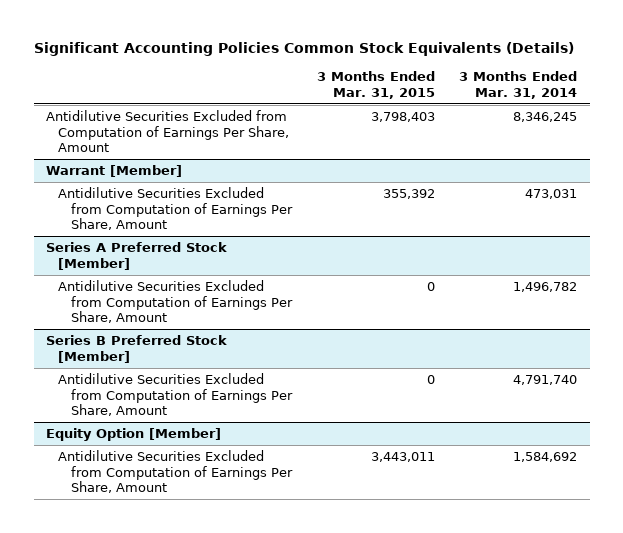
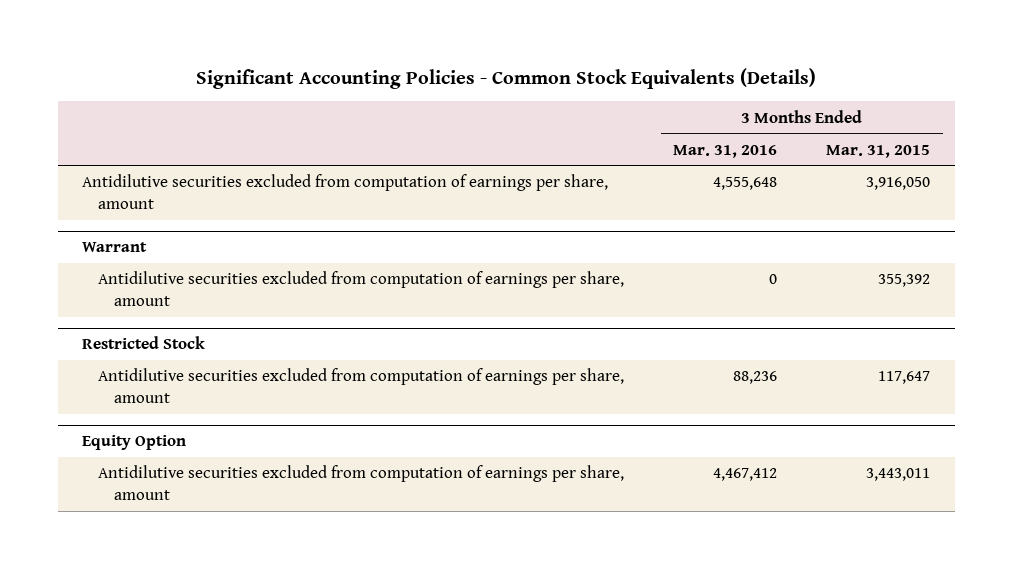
- Significant Accounting Policies Common Stock Equivalents (Details)
+ Significant Accounting Policies - Common Stock Equivalents (Details)
- | 3 Months Ended Mar. 31, 2015 | 3 Months Ended Mar. 31, 2014
+ | 3 Months Ended Mar. 31, 2016 | 3 Months Ended Mar. 31, 2015
- Antidilutive Securities Excluded from Computation of Earnings Per Share, Amount | 3,798,403 | 8,346,245
- Warrant [Member]
- Antidilutive Securities Excluded from Computation of Earnings Per Share, Amount | 355,392 | 473,031
- Series A Preferred Stock [Member]
- Antidilutive Securities Excluded from Computation of Earnings Per Share, Amount | 0 | 1,496,782
- Series B Preferred Stock [Member]
- Antidilutive Securities Excluded from Computation of Earnings Per Share, Amount | 0 | 4,791,740
- Equity Option [Member]
- Antidilutive Securities Excluded from Computation of Earnings Per Share, Amount | 3,443,011 | 1,584,692
+ Antidilutive securities excluded from computation of earnings per share, amount | 4,555,648 | 3,916,050
+ Warrant
+ Antidilutive securities excluded from computation of earnings per share, amount | 0 | 355,392
+ Restricted Stock
+ Antidilutive securities excluded from computation of earnings per share, amount | 88,236 | 117,647
+ Equity Option
+ Antidilutive securities excluded from computation of earnings per share, amount | 4,467,412 | 3,443,011

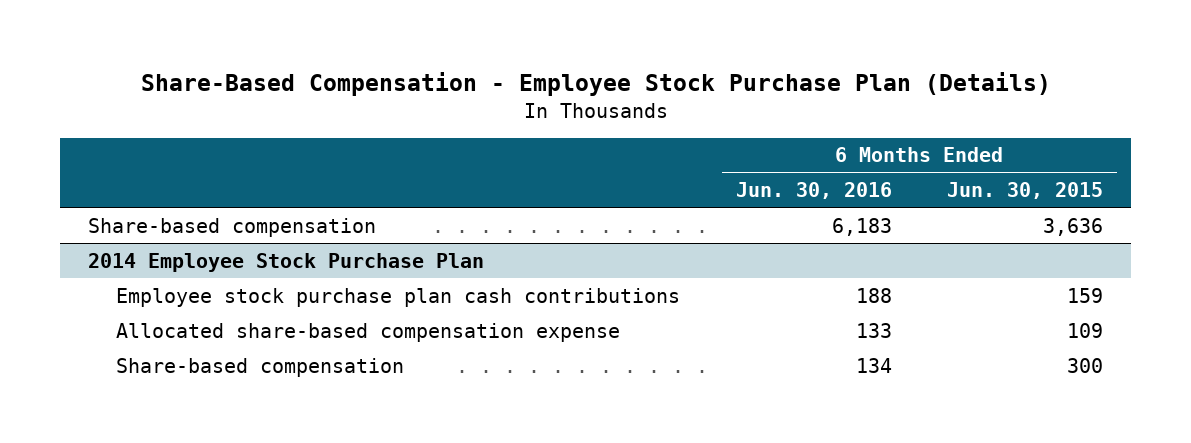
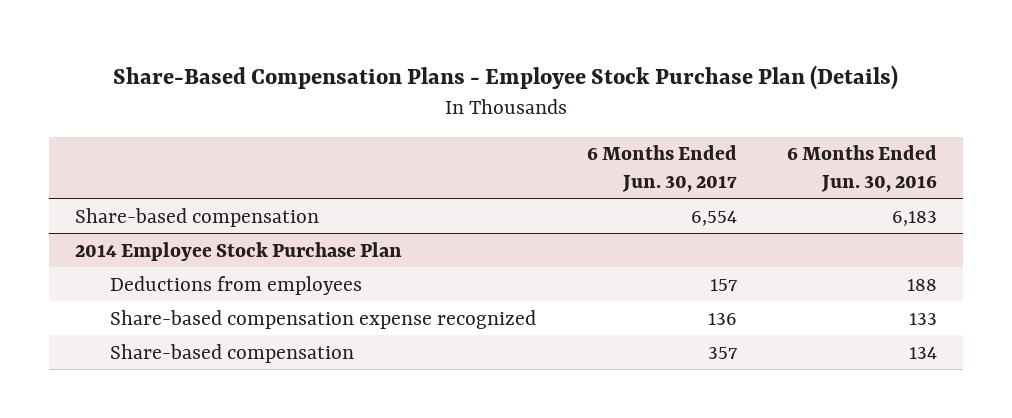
- Share-Based Compensation - Employee Stock Purchase Plan (Details)
+ Share-Based Compensation Plans - Employee Stock Purchase Plan (Details)
- | 6 Months Ended Jun. 30, 2016 | 6 Months Ended Jun. 30, 2015
+ | 6 Months Ended Jun. 30, 2017 | 6 Months Ended Jun. 30, 2016
@ 2014 Employee Stock Purchase Plan
- Employee stock purchase plan cash contributions | 188 | 159
- Allocated share-based compensation expense | 133 | 109
+ Deductions from employees | 157 | 188
+ Share-based compensation expense recognized | 136 | 133

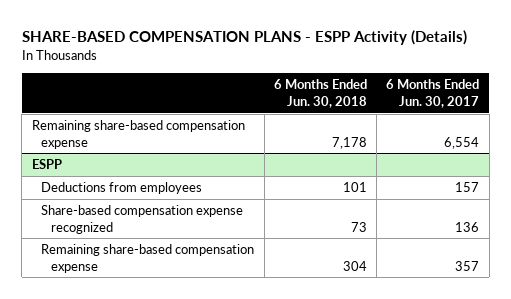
- Share-Based Compensation Plans - Employee Stock Purchase Plan (Details)
+ SHARE-BASED COMPENSATION PLANS - ESPP Activity (Details)
- | 6 Months Ended Jun. 30, 2017 | 6 Months Ended Jun. 30, 2016
+ | 6 Months Ended Jun. 30, 2018 | 6 Months Ended Jun. 30, 2017
- Share-based compensation | 6,554 | 6,183
- 2014 Employee Stock Purchase Plan
+ Remaining share-based compensation expense | 7,178 | 6,554
+ ESPP
- Share-based compensation | 357 | 134
+ Remaining share-based compensation expense | 304 | 357

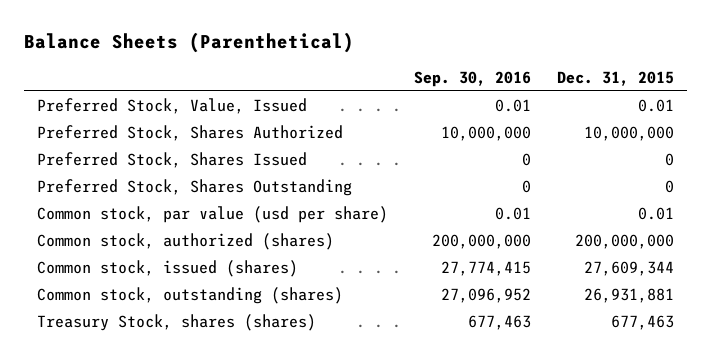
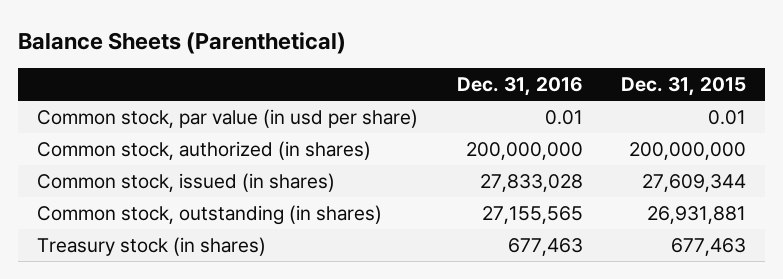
- | Sep. 30, 2016 | Dec. 31, 2015
+ | Dec. 31, 2016 | Dec. 31, 2015
- Preferred Stock, Value, Issued | 0.01 | 0.01
- Preferred Stock, Shares Authorized | 10,000,000 | 10,000,000
- Preferred Stock, Shares Issued | 0 | 0
- Preferred Stock, Shares Outstanding | 0 | 0
- Common stock, par value (usd per share) | 0.01 | 0.01
- Common stock, authorized (shares) | 200,000,000 | 200,000,000
- Common stock, issued (shares) | 27,774,415 | 27,609,344
- Common stock, outstanding (shares) | 27,096,952 | 26,931,881
- Treasury Stock, shares (shares) | 677,463 | 677,463
+ Common stock, par value (in usd per share) | 0.01 | 0.01
+ Common stock, authorized (in shares) | 200,000,000 | 200,000,000
+ Common stock, issued (in shares) | 27,833,028 | 27,609,344
+ Common stock, outstanding (in shares) | 27,155,565 | 26,931,881
+ Treasury stock (in shares) | 677,463 | 677,463

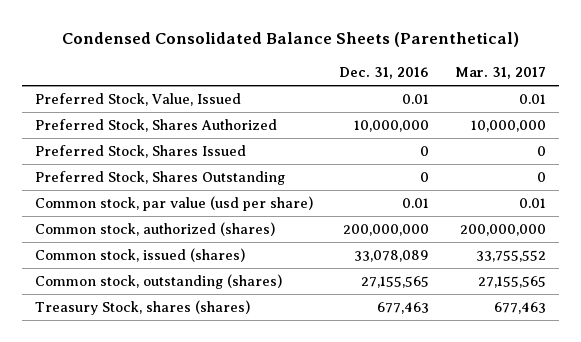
- Balance Sheets (Parenthetical)
+ Condensed Consolidated Balance Sheets (Parenthetical)
- | Dec. 31, 2016 | Dec. 31, 2015
+ | Dec. 31, 2016 | Mar. 31, 2017
- Common stock, par value (in usd per share) | 0.01 | 0.01
- Common stock, authorized (in shares) | 200,000,000 | 200,000,000
- Common stock, issued (in shares) | 27,833,028 | 27,609,344
- Common stock, outstanding (in shares) | 27,155,565 | 26,931,881
- Treasury stock (in shares) | 677,463 | 677,463
+ Preferred Stock, Value, Issued | 0.01 | 0.01
+ Preferred Stock, Shares Authorized | 10,000,000 | 10,000,000
+ Preferred Stock, Shares Issued | 0 | 0
+ Preferred Stock, Shares Outstanding | 0 | 0
+ Common stock, par value (usd per share) | 0.01 | 0.01
+ Common stock, authorized (shares) | 200,000,000 | 200,000,000
+ Common stock, issued (shares) | 33,078,089 | 33,755,552
+ Common stock, outstanding (shares) | 27,155,565 | 27,155,565
+ Treasury Stock, shares (shares) | 677,463 | 677,463

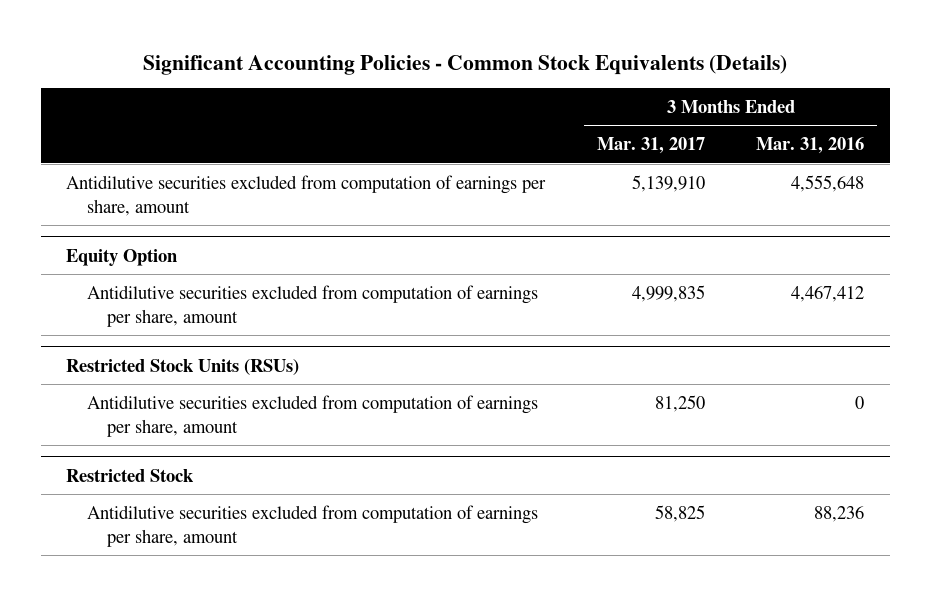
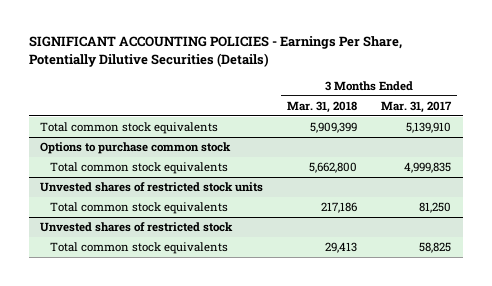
- Significant Accounting Policies - Common Stock Equivalents (Details)
+ SIGNIFICANT ACCOUNTING POLICIES - Earnings Per Share, Potentially Dilutive Securities (Details)
- | 3 Months Ended Mar. 31, 2017 | 3 Months Ended Mar. 31, 2016
+ | 3 Months Ended Mar. 31, 2018 | 3 Months Ended Mar. 31, 2017
- Antidilutive securities excluded from computation of earnings per share, amount | 5,139,910 | 4,555,648
- Equity Option
- Antidilutive securities excluded from computation of earnings per share, amount | 4,999,835 | 4,467,412
- Restricted Stock Units (RSUs)
- Antidilutive securities excluded from computation of earnings per share, amount | 81,250 | 0
- Restricted Stock
- Antidilutive securities excluded from computation of earnings per share, amount | 58,825 | 88,236
+ Total common stock equivalents | 5,909,399 | 5,139,910
+ Options to purchase common stock
+ Total common stock equivalents | 5,662,800 | 4,999,835
+ Unvested shares of restricted stock units
+ Total common stock equivalents | 217,186 | 81,250
+ Unvested shares of restricted stock
+ Total common stock equivalents | 29,413 | 58,825

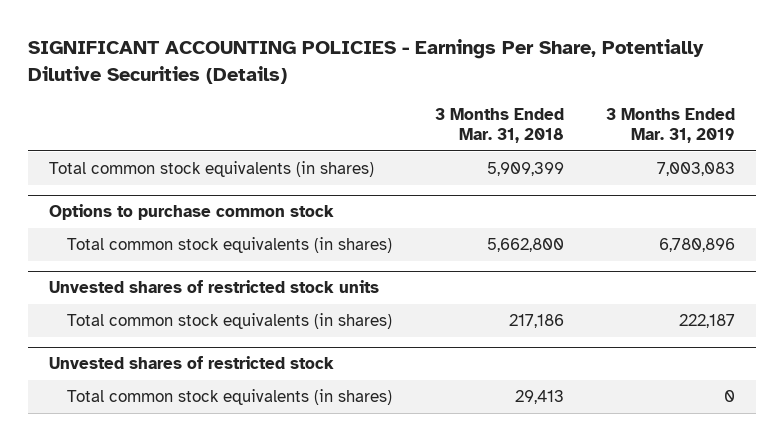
- | 3 Months Ended Mar. 31, 2018 | 3 Months Ended Mar. 31, 2017
+ | 3 Months Ended Mar. 31, 2018 | 3 Months Ended Mar. 31, 2019
- Total common stock equivalents | 5,909,399 | 5,139,910
+ Total common stock equivalents (in shares) | 5,909,399 | 7,003,083
@ Options to purchase common stock
- Total common stock equivalents | 5,662,800 | 4,999,835
+ Total common stock equivalents (in shares) | 5,662,800 | 6,780,896
@ Unvested shares of restricted stock units
- Total common stock equivalents | 217,186 | 81,250
+ Total common stock equivalents (in shares) | 217,186 | 222,187
@ Unvested shares of restricted stock
- Total common stock equivalents | 29,413 | 58,825
+ Total common stock equivalents (in shares) | 29,413 | 0

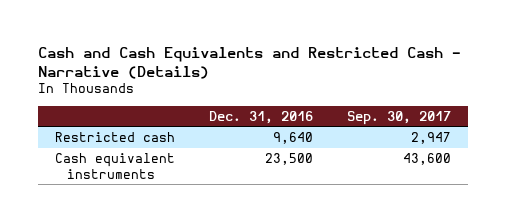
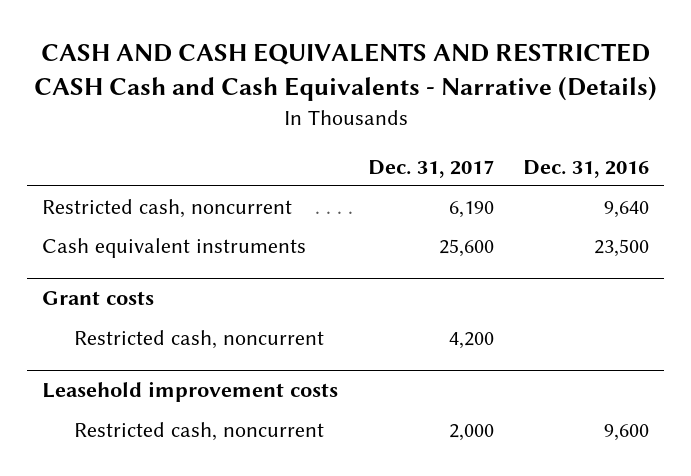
- Cash and Cash Equivalents and Restricted Cash - Narrative (Details)
+ CASH AND CASH EQUIVALENTS AND RESTRICTED CASH Cash and Cash Equivalents - Narrative (Details)
- | Dec. 31, 2016 | Sep. 30, 2017
+ | Dec. 31, 2017 | Dec. 31, 2016
- Restricted cash | 9,640 | 2,947
+ Restricted cash, noncurrent | 6,190 | 9,640
+ Grant costs
+ Restricted cash, noncurrent | 4,200 |
+ Leasehold improvement costs
+ Restricted cash, noncurrent | 2,000 | 9,600

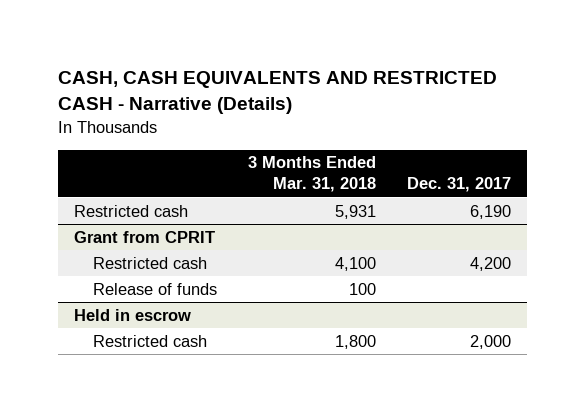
- CASH AND CASH EQUIVALENTS AND RESTRICTED CASH Cash and Cash Equivalents - Narrative (Details)
+ CASH, CASH EQUIVALENTS AND RESTRICTED CASH - Narrative (Details)
- | Dec. 31, 2017 | Dec. 31, 2016
+ | 3 Months Ended Mar. 31, 2018 | Dec. 31, 2017
- Restricted cash, noncurrent | 6,190 | 9,640
- Cash equivalent instruments | 25,600 | 23,500
- Grant costs
- Restricted cash, noncurrent | 4,200 |
- Leasehold improvement costs
- Restricted cash, noncurrent | 2,000 | 9,600
+ Restricted cash | 5,931 | 6,190
+ Grant from CPRIT
+ Restricted cash | 4,100 | 4,200
+ Release of funds | 100 |
+ Held in escrow
+ Restricted cash | 1,800 | 2,000

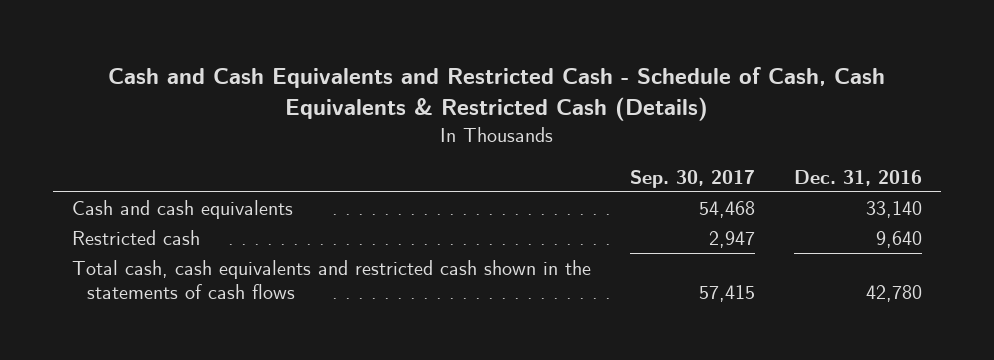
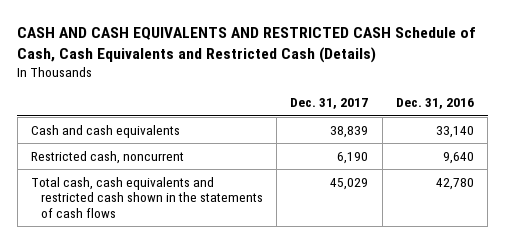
- Cash and Cash Equivalents and Restricted Cash - Schedule of Cash, Cash Equivalents & Restricted Cash (Details)
+ CASH AND CASH EQUIVALENTS AND RESTRICTED CASH Schedule of Cash, Cash Equivalents and Restricted Cash (Details)
- | Sep. 30, 2017 | Dec. 31, 2016
+ | Dec. 31, 2017 | Dec. 31, 2016
- Restricted cash | 2,947 | 9,640
+ Restricted cash, noncurrent | 6,190 | 9,640

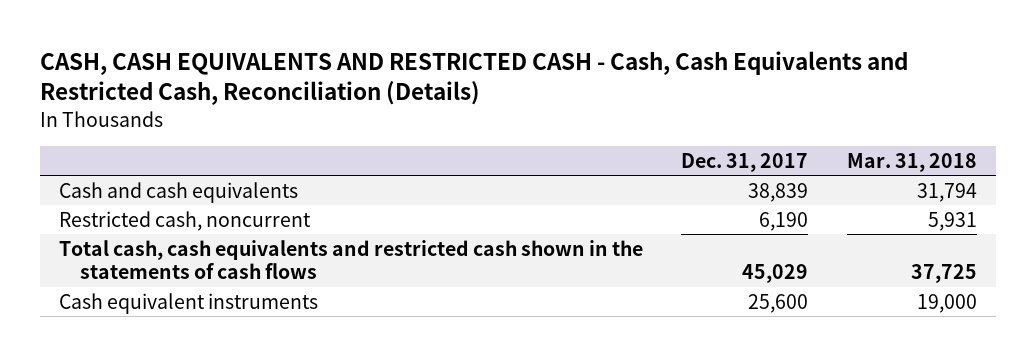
- CASH AND CASH EQUIVALENTS AND RESTRICTED CASH Schedule of Cash, Cash Equivalents and Restricted Cash (Details)
+ CASH, CASH EQUIVALENTS AND RESTRICTED CASH - Cash, Cash Equivalents and Restricted Cash, Reconciliation (Details)
- | Dec. 31, 2017 | Dec. 31, 2016
+ | Dec. 31, 2017 | Mar. 31, 2018
+ Cash equivalent instruments | 25,600 | 19,000

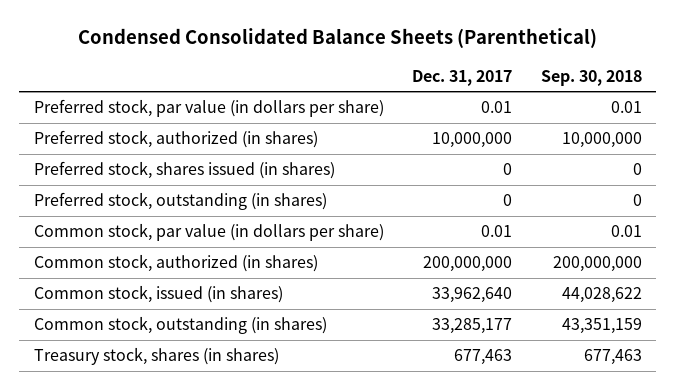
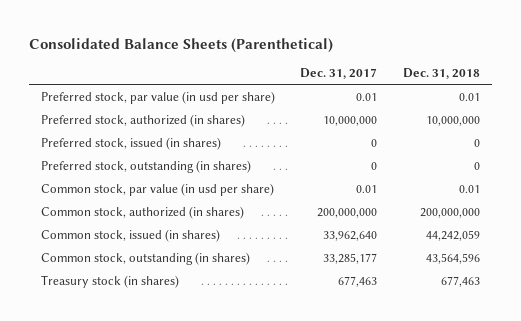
- Condensed Consolidated Balance Sheets (Parenthetical)
+ Consolidated Balance Sheets (Parenthetical)
- | Dec. 31, 2017 | Sep. 30, 2018
+ | Dec. 31, 2017 | Dec. 31, 2018
- Preferred stock, par value (in dollars per share) | 0.01 | 0.01
+ Preferred stock, par value (in usd per share) | 0.01 | 0.01
- Preferred stock, shares issued (in shares) | 0 | 0
+ Preferred stock, issued (in shares) | 0 | 0
- Common stock, par value (in dollars per share) | 0.01 | 0.01
+ Common stock, par value (in usd per share) | 0.01 | 0.01
- Treasury stock, shares (in shares) | 677,463 | 677,463
+ Treasury stock (in shares) | 677,463 | 677,463

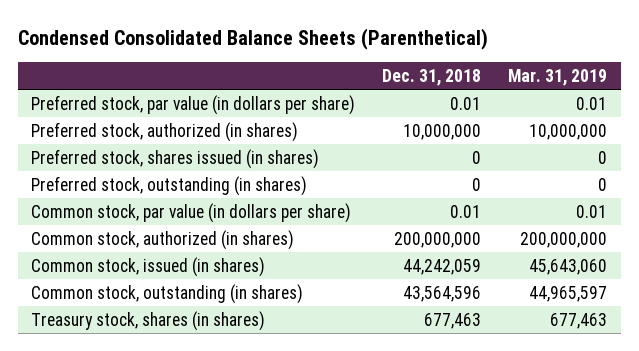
- Consolidated Balance Sheets (Parenthetical)
+ Condensed Consolidated Balance Sheets (Parenthetical)
- | Dec. 31, 2017 | Dec. 31, 2018
+ | Dec. 31, 2018 | Mar. 31, 2019
- Preferred stock, par value (in usd per share) | 0.01 | 0.01
+ Preferred stock, par value (in dollars per share) | 0.01 | 0.01
- Preferred stock, issued (in shares) | 0 | 0
+ Preferred stock, shares issued (in shares) | 0 | 0
- Common stock, par value (in usd per share) | 0.01 | 0.01
+ Common stock, par value (in dollars per share) | 0.01 | 0.01
- Treasury stock (in shares) | 677,463 | 677,463
+ Treasury stock, shares (in shares) | 677,463 | 677,463

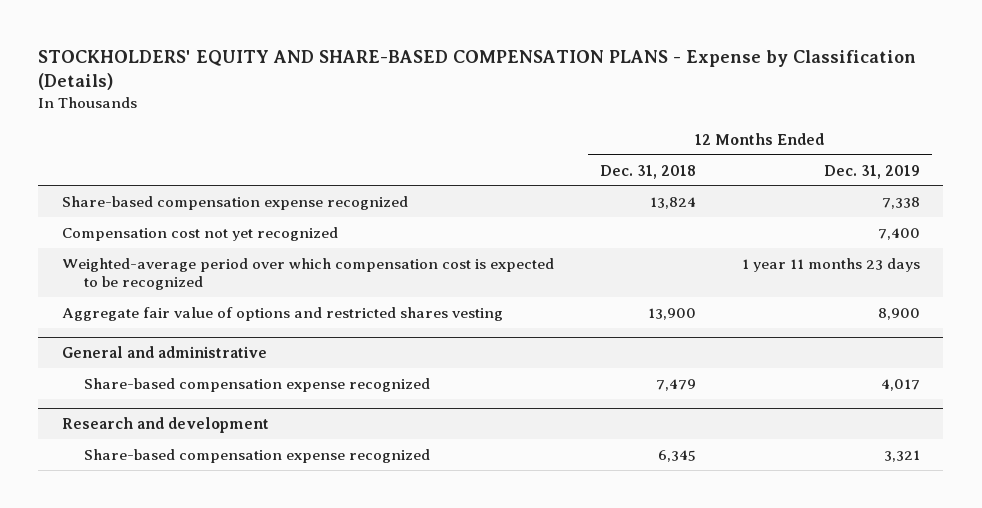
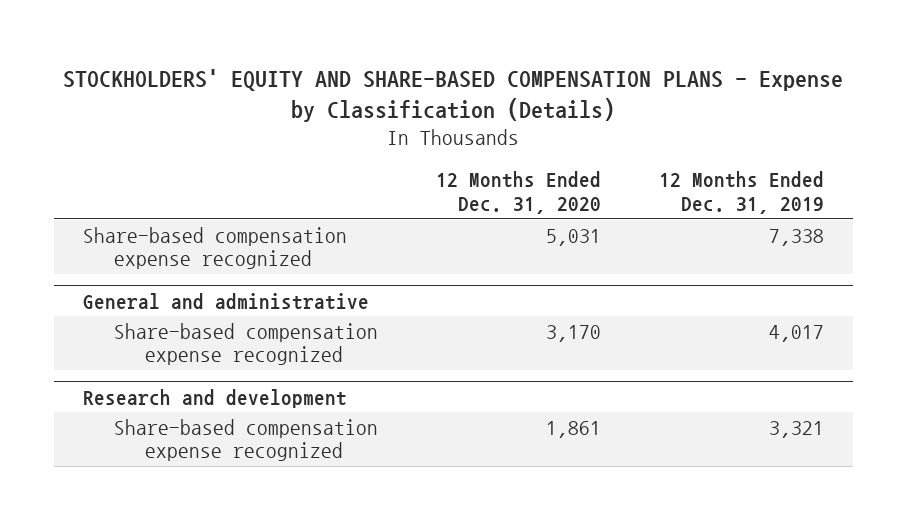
- | 12 Months Ended Dec. 31, 2018 | 12 Months Ended Dec. 31, 2019
+ | 12 Months Ended Dec. 31, 2020 | 12 Months Ended Dec. 31, 2019
- Compensation cost not yet recognized | | 7,400
- Weighted-average period over which compensation cost is expected to be recognized | | 1 year 11 months 23 days
- Aggregate fair value of options and restricted shares vesting | 13,900 | 8,900

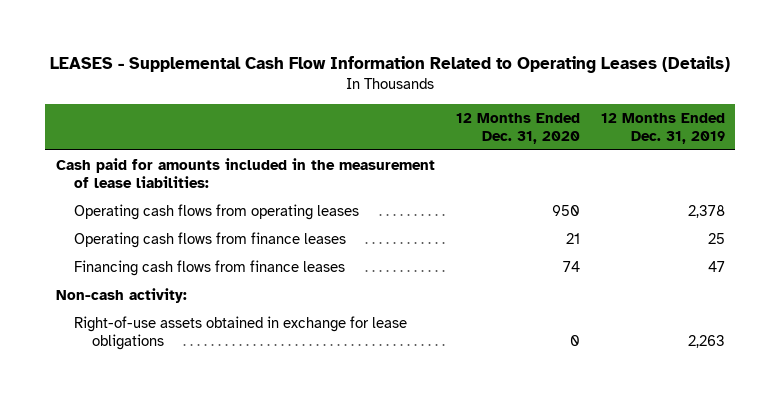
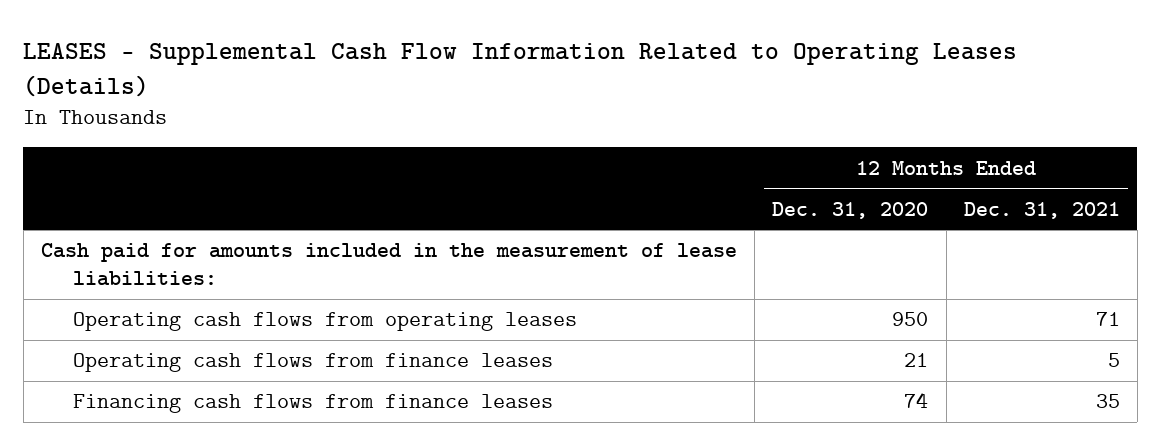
- | 12 Months Ended Dec. 31, 2020 | 12 Months Ended Dec. 31, 2019
+ | 12 Months Ended Dec. 31, 2020 | 12 Months Ended Dec. 31, 2021
- Non-cash activity:
- Right-of-use assets obtained in exchange for lease obligations | 0 | 2,263

